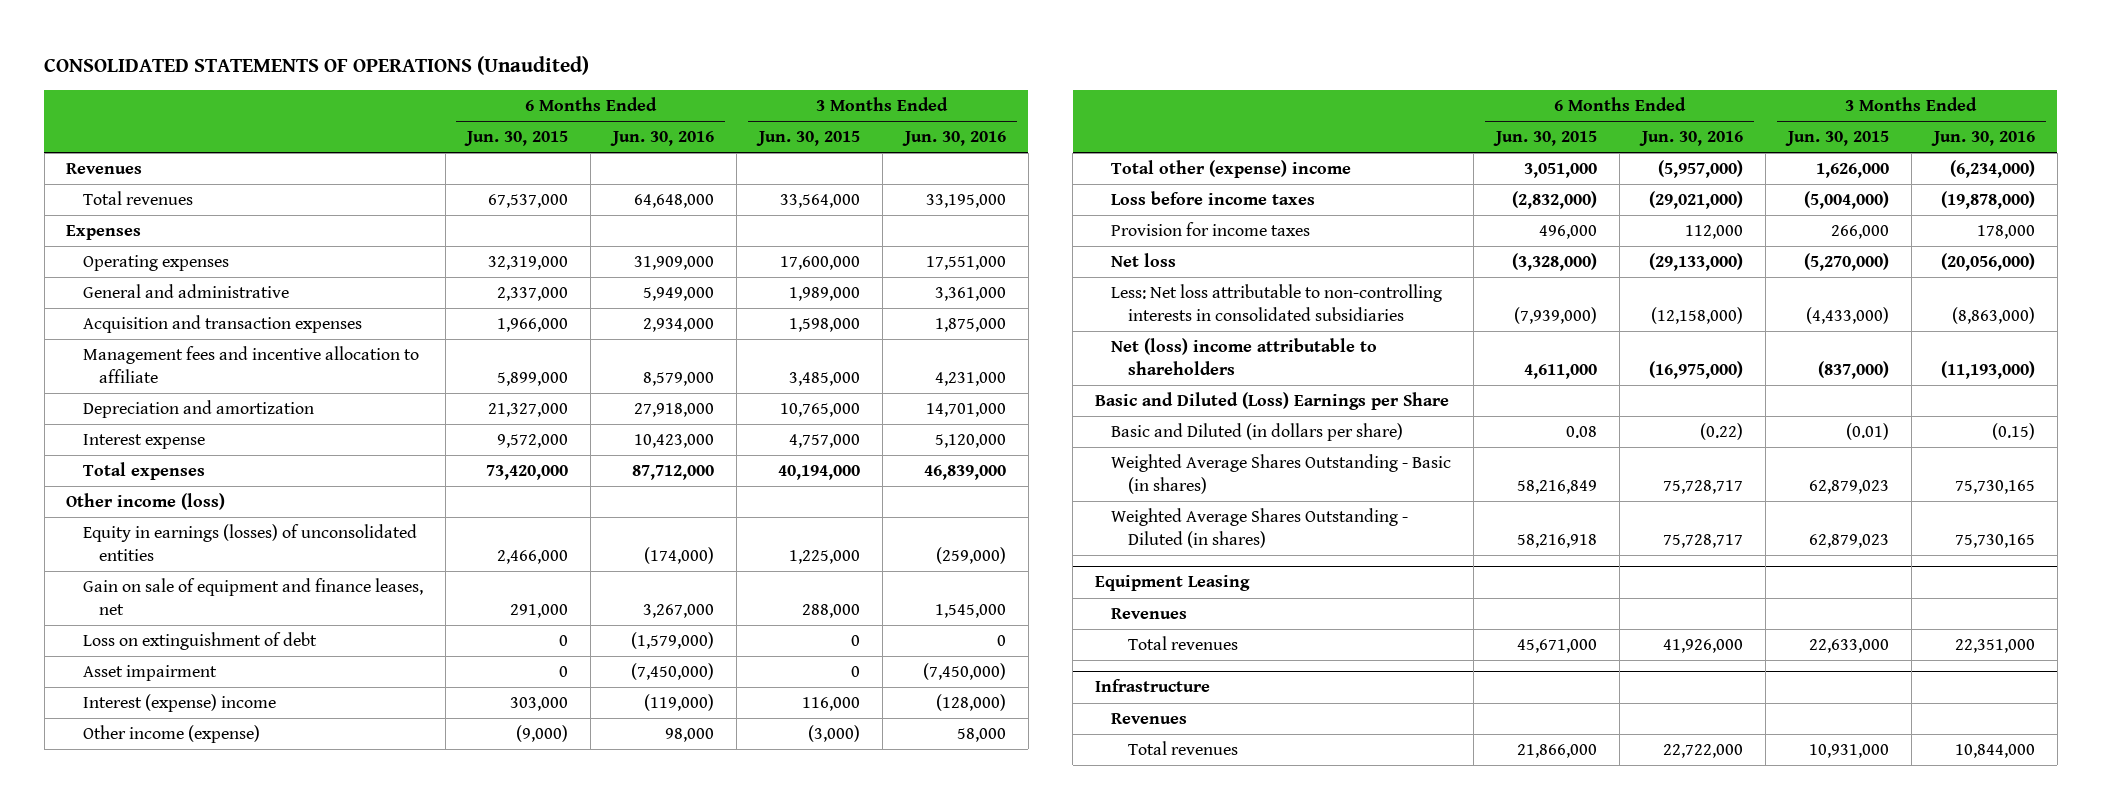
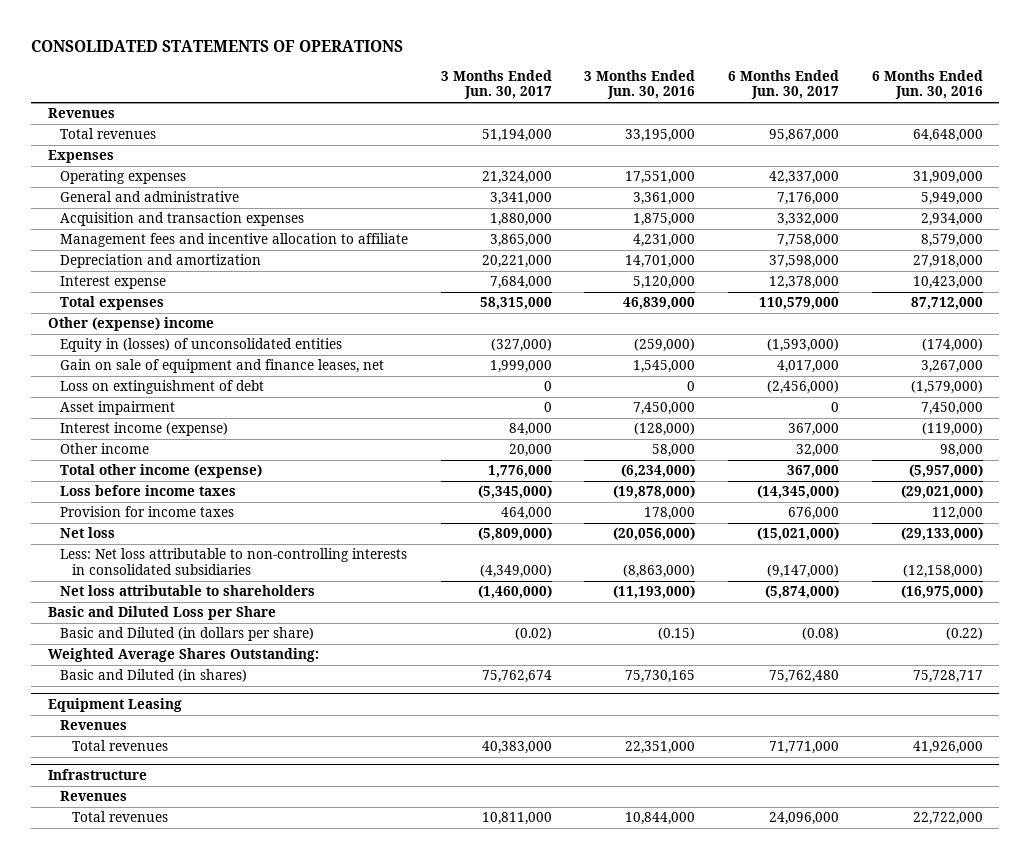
- CONSOLIDATED STATEMENTS OF OPERATIONS (Unaudited)
+ CONSOLIDATED STATEMENTS OF OPERATIONS
- | 6 Months Ended Jun. 30, 2015 | 6 Months Ended Jun. 30, 2016 | 3 Months Ended Jun. 30, 2015 | 3 Months Ended Jun. 30, 2016
+ | 3 Months Ended Jun. 30, 2017 | 3 Months Ended Jun. 30, 2016 | 6 Months Ended Jun. 30, 2017 | 6 Months Ended Jun. 30, 2016
- Other income (loss)
- Equity in earnings (losses) of unconsolidated entities | 2,466,000 | (174,000) | 1,225,000 | (259,000)
+ Other (expense) income
+ Equity in (losses) of unconsolidated entities | (327,000) | (259,000) | (1,593,000) | (174,000)
- Asset impairment | 0 | (7,450,000) | 0 | (7,450,000)
- Interest (expense) income | 303,000 | (119,000) | 116,000 | (128,000)
- Other income (expense) | (9,000) | 98,000 | (3,000) | 58,000
- Total other (expense) income | 3,051,000 | (5,957,000) | 1,626,000 | (6,234,000)
+ Asset impairment | 0 | 7,450,000 | 0 | 7,450,000
+ Interest income (expense) | 84,000 | (128,000) | 367,000 | (119,000)
+ Other income | 20,000 | 58,000 | 32,000 | 98,000
+ Total other income (expense) | 1,776,000 | (6,234,000) | 367,000 | (5,957,000)
- Net (loss) income attributable to shareholders | 4,611,000 | (16,975,000) | (837,000) | (11,193,000)
- Basic and Diluted (Loss) Earnings per Share
+ Net loss attributable to shareholders | (1,460,000) | (11,193,000) | (5,874,000) | (16,975,000)
+ Basic and Diluted Loss per Share
- Weighted Average Shares Outstanding - Basic (in shares) | 58,216,849 | 75,728,717 | 62,879,023 | 75,730,165
- Weighted Average Shares Outstanding - Diluted (in shares) | 58,216,918 | 75,728,717 | 62,879,023 | 75,730,165
+ Weighted Average Shares Outstanding:
+ Basic and Diluted (in shares) | 75,762,674 | 75,730,165 | 75,762,480 | 75,728,717

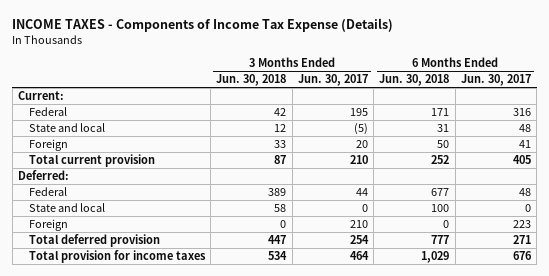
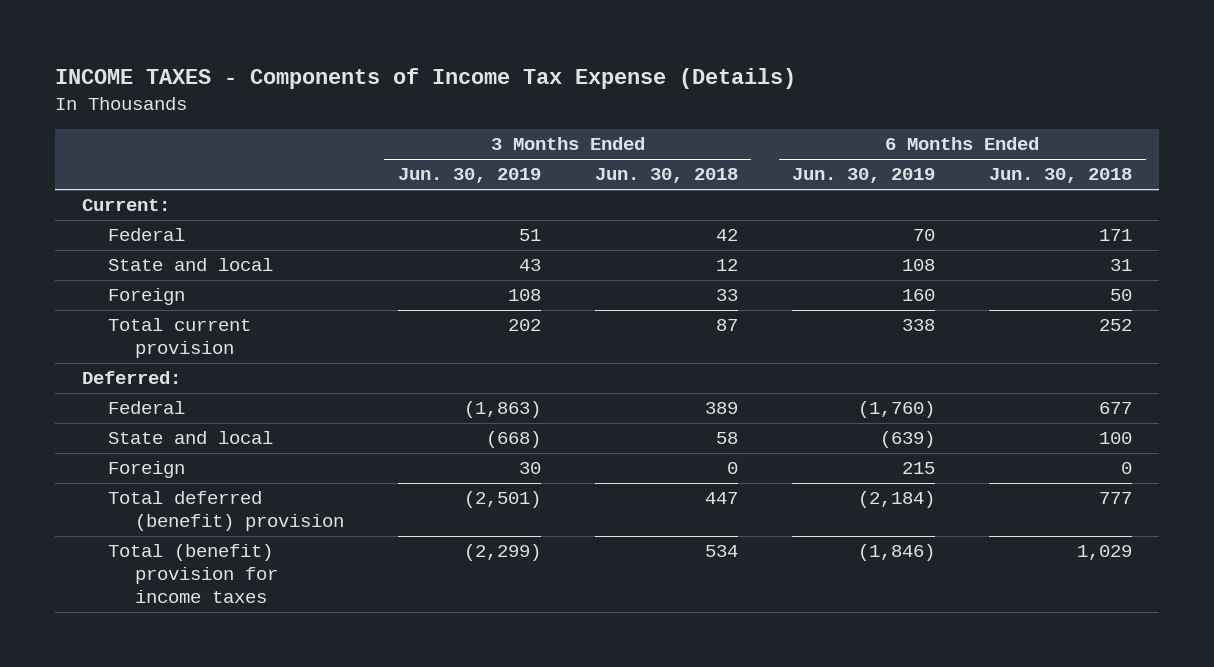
- | 3 Months Ended Jun. 30, 2018 | 3 Months Ended Jun. 30, 2017 | 6 Months Ended Jun. 30, 2018 | 6 Months Ended Jun. 30, 2017
+ | 3 Months Ended Jun. 30, 2019 | 3 Months Ended Jun. 30, 2018 | 6 Months Ended Jun. 30, 2019 | 6 Months Ended Jun. 30, 2018
- Total deferred provision | 447 | 254 | 777 | 271
- Total provision for income taxes | 534 | 464 | 1,029 | 676
+ Total deferred (benefit) provision | (2,501) | 447 | (2,184) | 777
+ Total (benefit) provision for income taxes | (2,299) | 534 | (1,846) | 1,029

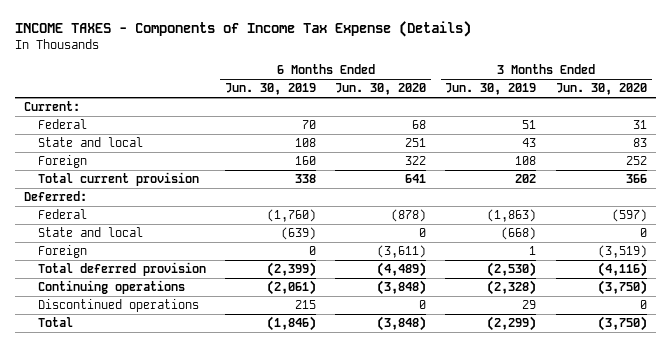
- | 3 Months Ended Jun. 30, 2019 | 3 Months Ended Jun. 30, 2018 | 6 Months Ended Jun. 30, 2019 | 6 Months Ended Jun. 30, 2018
+ | 6 Months Ended Jun. 30, 2019 | 6 Months Ended Jun. 30, 2020 | 3 Months Ended Jun. 30, 2019 | 3 Months Ended Jun. 30, 2020
- Foreign | 30 | 0 | 215 | 0
- Total deferred (benefit) provision | (2,501) | 447 | (2,184) | 777
- Total (benefit) provision for income taxes | (2,299) | 534 | (1,846) | 1,029
+ Foreign | 0 | (3,611) | 1 | (3,519)
+ Total deferred provision | (2,399) | (4,489) | (2,530) | (4,116)
+ Continuing operations | (2,061) | (3,848) | (2,328) | (3,750)
+ Discontinued operations | 215 | 0 | 29 | 0
+ Total | (1,846) | (3,848) | (2,299) | (3,750)

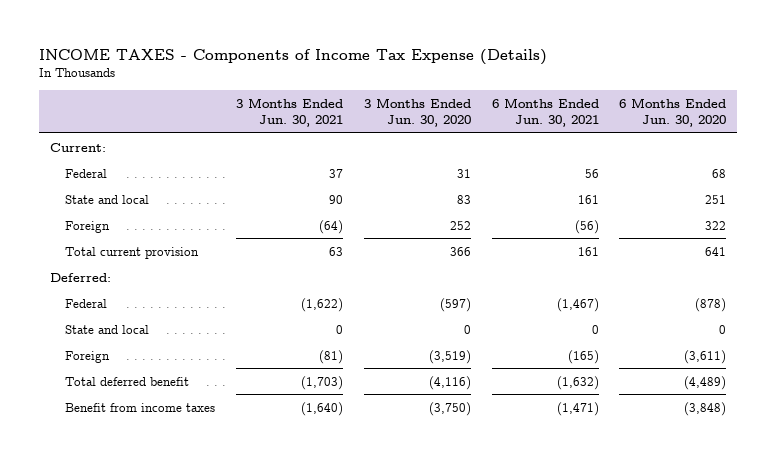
- | 6 Months Ended Jun. 30, 2019 | 6 Months Ended Jun. 30, 2020 | 3 Months Ended Jun. 30, 2019 | 3 Months Ended Jun. 30, 2020
+ | 3 Months Ended Jun. 30, 2021 | 3 Months Ended Jun. 30, 2020 | 6 Months Ended Jun. 30, 2021 | 6 Months Ended Jun. 30, 2020
- Total deferred provision | (2,399) | (4,489) | (2,530) | (4,116)
- Continuing operations | (2,061) | (3,848) | (2,328) | (3,750)
- Discontinued operations | 215 | 0 | 29 | 0
- Total | (1,846) | (3,848) | (2,299) | (3,750)
+ Total deferred benefit | (1,703) | (4,116) | (1,632) | (4,489)
+ Benefit from income taxes | (1,640) | (3,750) | (1,471) | (3,848)

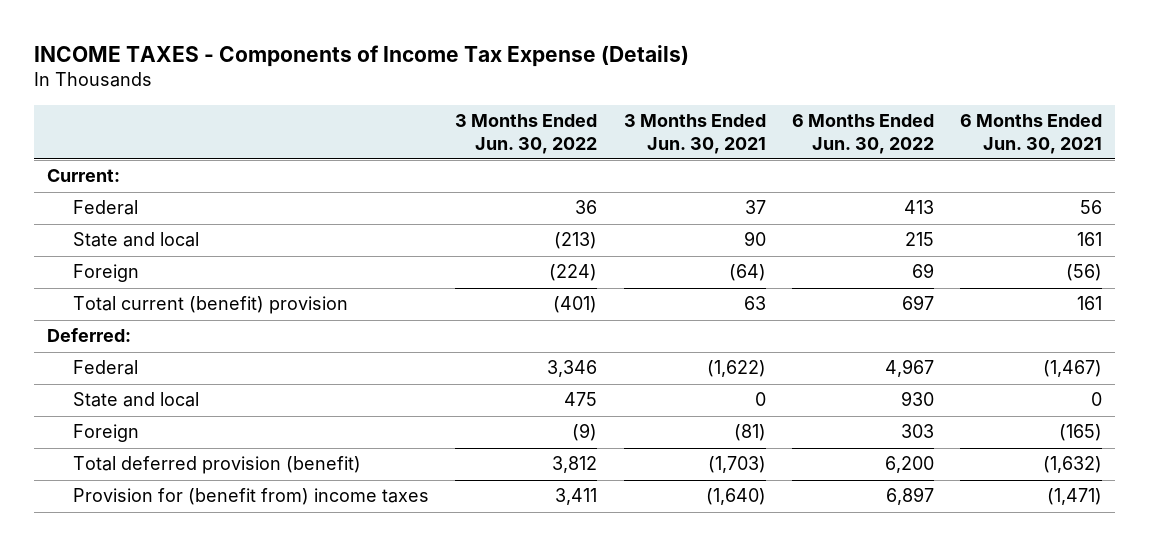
- | 3 Months Ended Jun. 30, 2021 | 3 Months Ended Jun. 30, 2020 | 6 Months Ended Jun. 30, 2021 | 6 Months Ended Jun. 30, 2020
+ | 3 Months Ended Jun. 30, 2022 | 3 Months Ended Jun. 30, 2021 | 6 Months Ended Jun. 30, 2022 | 6 Months Ended Jun. 30, 2021
- Total current provision | 63 | 366 | 161 | 641
+ Total current (benefit) provision | (401) | 63 | 697 | 161
- Total deferred benefit | (1,703) | (4,116) | (1,632) | (4,489)
- Benefit from income taxes | (1,640) | (3,750) | (1,471) | (3,848)
+ Total deferred provision (benefit) | 3,812 | (1,703) | 6,200 | (1,632)
+ Provision for (benefit from) income taxes | 3,411 | (1,640) | 6,897 | (1,471)

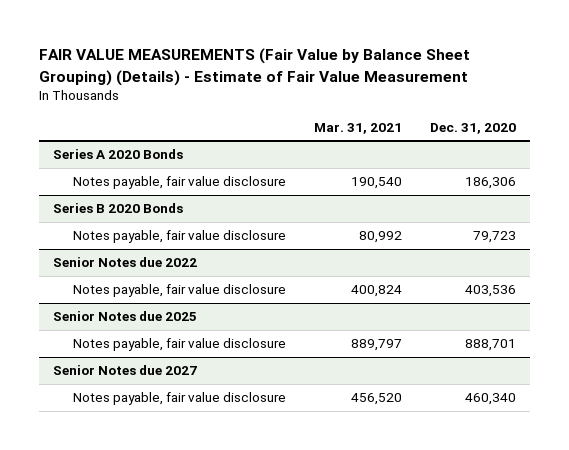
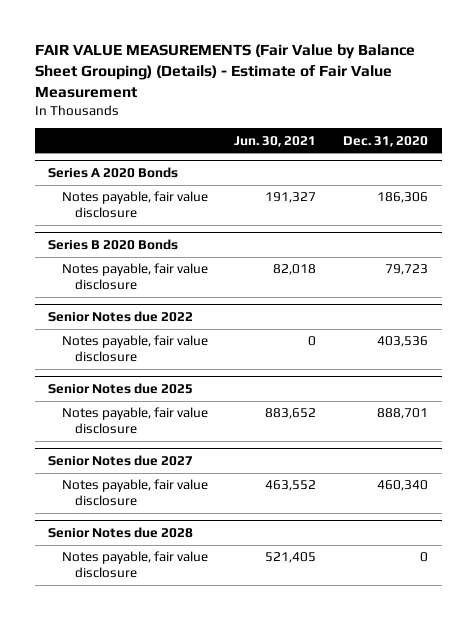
- | Mar. 31, 2021 | Dec. 31, 2020
+ | Jun. 30, 2021 | Dec. 31, 2020
+ Senior Notes due 2028
+ Notes payable, fair value disclosure | 521,405 | 0

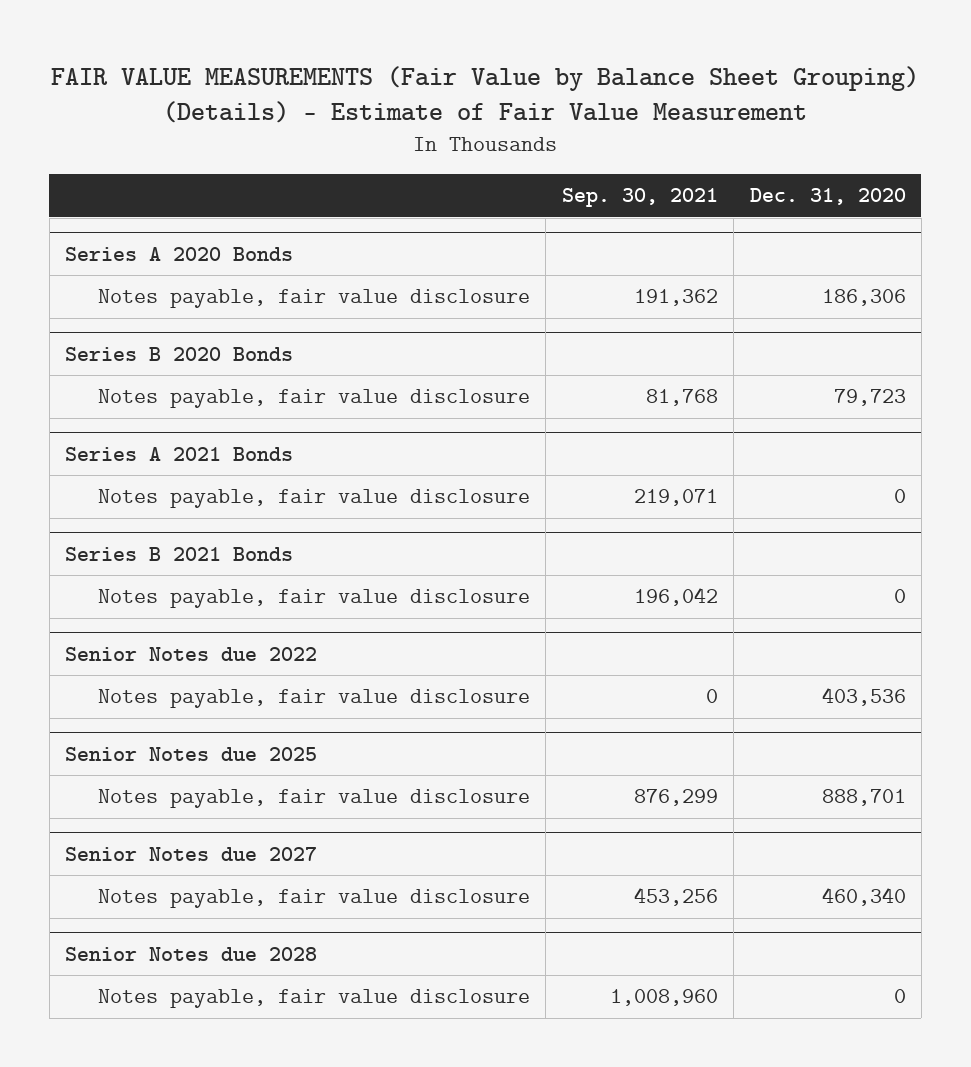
- | Jun. 30, 2021 | Dec. 31, 2020
+ | Sep. 30, 2021 | Dec. 31, 2020
+ Series A 2021 Bonds
+ Notes payable, fair value disclosure | 219,071 | 0
+ Series B 2021 Bonds
+ Notes payable, fair value disclosure | 196,042 | 0

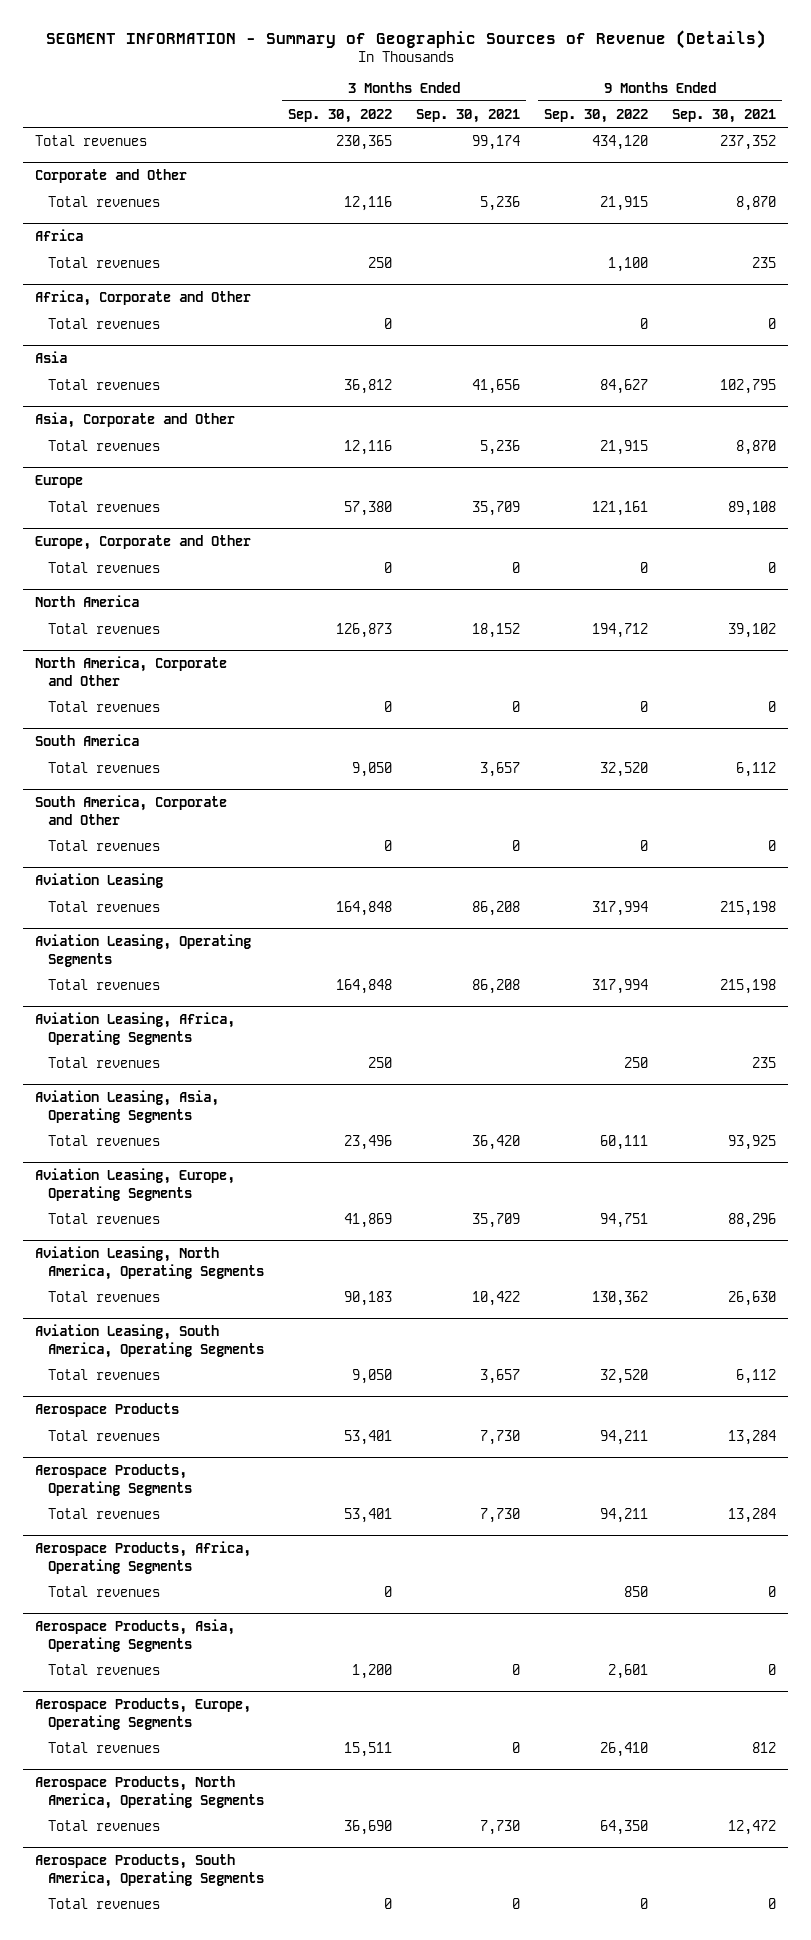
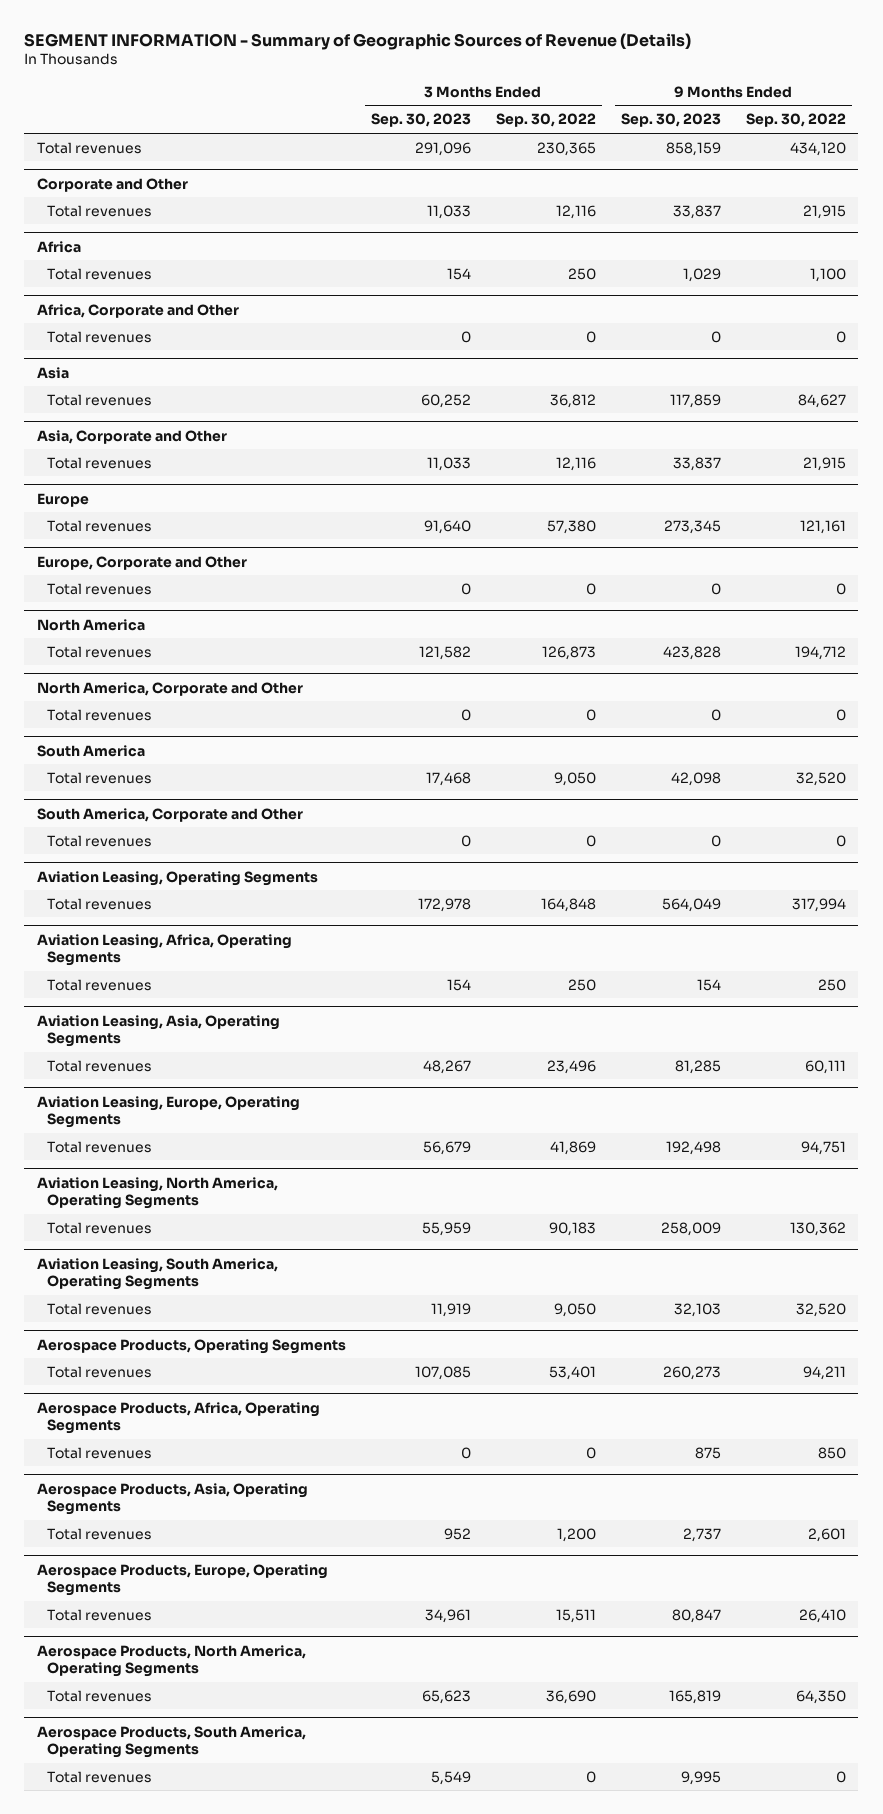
- | 3 Months Ended Sep. 30, 2022 | 3 Months Ended Sep. 30, 2021 | 9 Months Ended Sep. 30, 2022 | 9 Months Ended Sep. 30, 2021
+ | 3 Months Ended Sep. 30, 2023 | 3 Months Ended Sep. 30, 2022 | 9 Months Ended Sep. 30, 2023 | 9 Months Ended Sep. 30, 2022
- Aviation Leasing
- Total revenues | 164,848 | 86,208 | 317,994 | 215,198
- Aerospace Products
- Total revenues | 53,401 | 7,730 | 94,211 | 13,284

